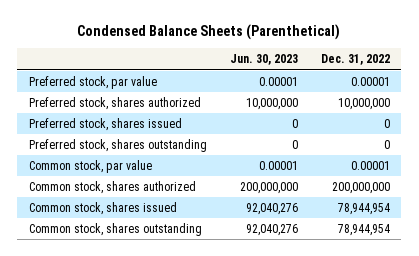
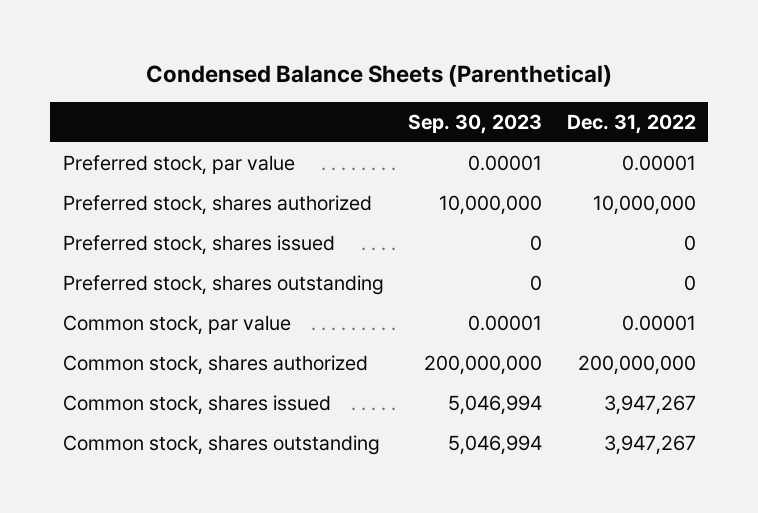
- | Jun. 30, 2023 | Dec. 31, 2022
+ | Sep. 30, 2023 | Dec. 31, 2022
- Common stock, shares issued | 92,040,276 | 78,944,954
- Common stock, shares outstanding | 92,040,276 | 78,944,954
+ Common stock, shares issued | 5,046,994 | 3,947,267
+ Common stock, shares outstanding | 5,046,994 | 3,947,267

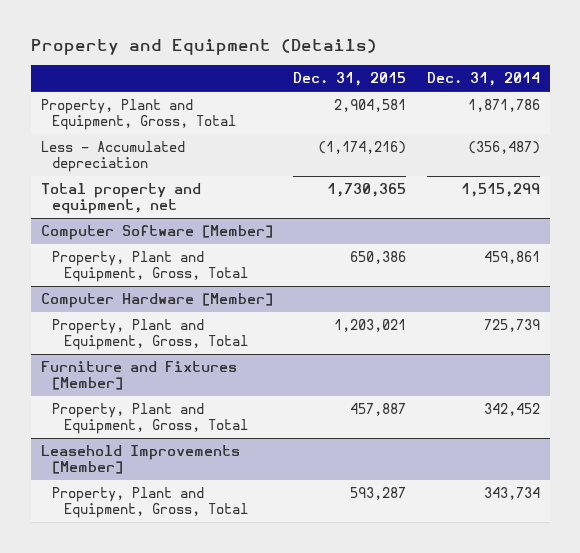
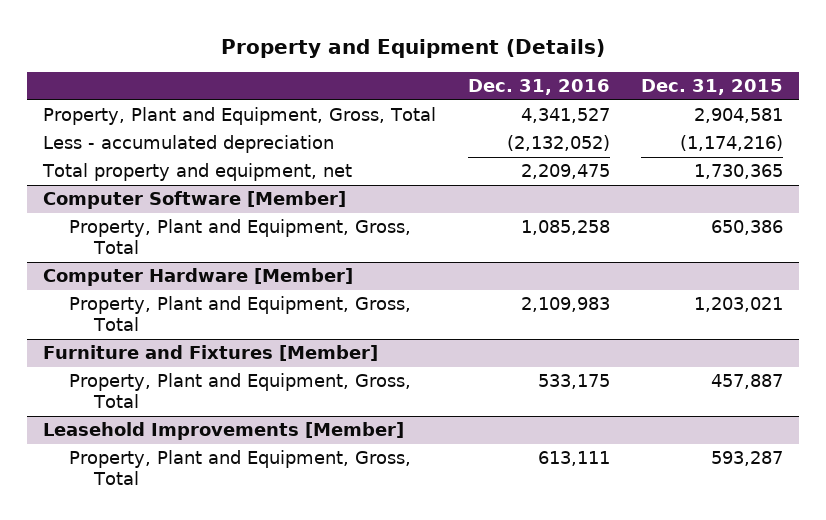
- | Dec. 31, 2015 | Dec. 31, 2014
+ | Dec. 31, 2016 | Dec. 31, 2015
- Less - Accumulated depreciation | (1,174,216) | (356,487)
+ Less - accumulated depreciation | (2,132,052) | (1,174,216)

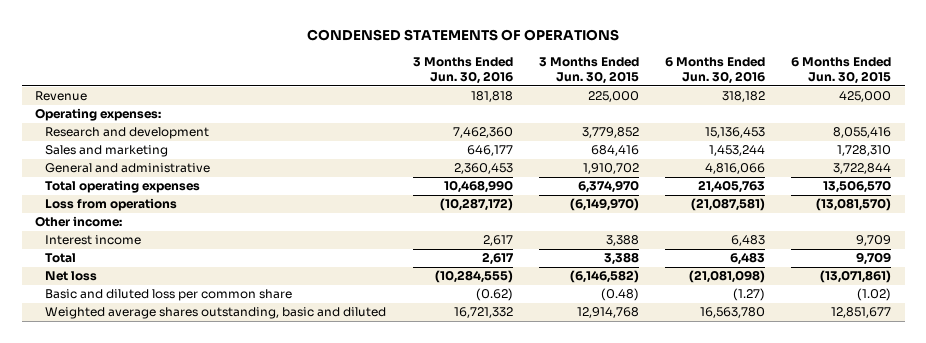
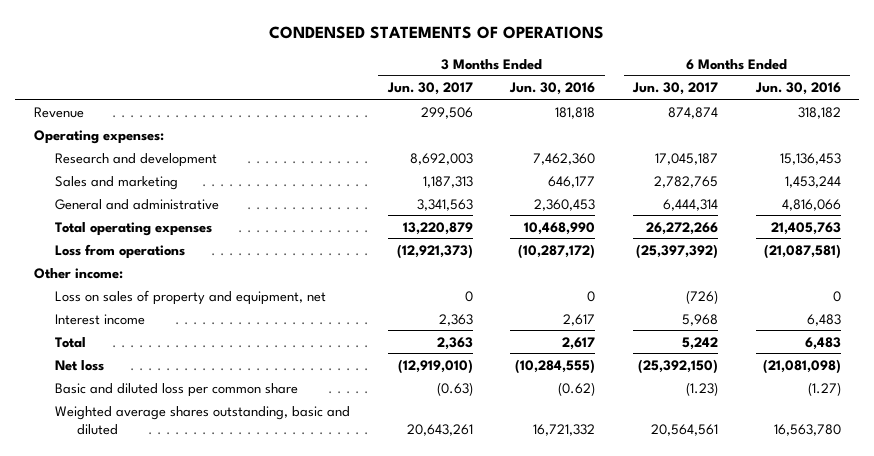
- | 3 Months Ended Jun. 30, 2016 | 3 Months Ended Jun. 30, 2015 | 6 Months Ended Jun. 30, 2016 | 6 Months Ended Jun. 30, 2015
+ | 3 Months Ended Jun. 30, 2017 | 3 Months Ended Jun. 30, 2016 | 6 Months Ended Jun. 30, 2017 | 6 Months Ended Jun. 30, 2016
+ Loss on sales of property and equipment, net | 0 | 0 | (726) | 0

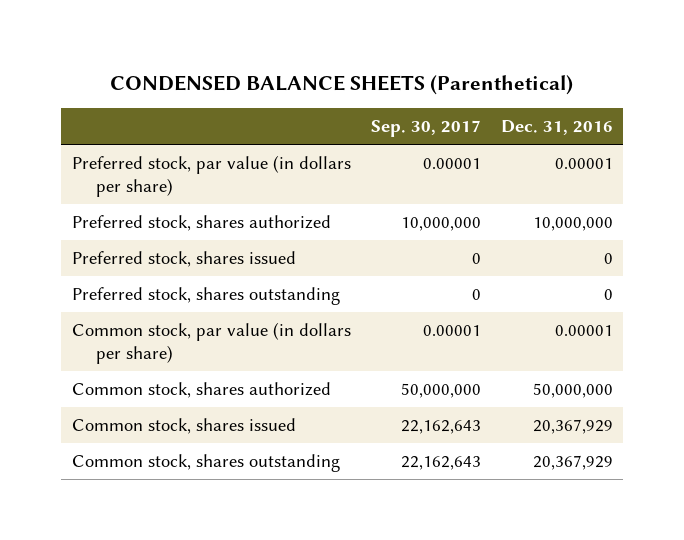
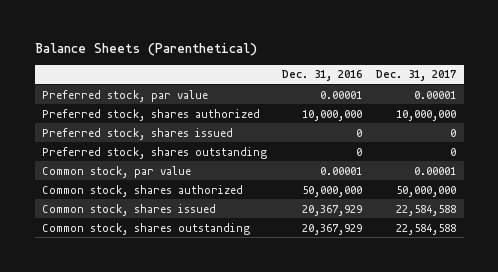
- CONDENSED BALANCE SHEETS (Parenthetical)
+ Balance Sheets (Parenthetical)
- | Sep. 30, 2017 | Dec. 31, 2016
+ | Dec. 31, 2016 | Dec. 31, 2017
- Preferred stock, par value (in dollars per share) | 0.00001 | 0.00001
+ Preferred stock, par value | 0.00001 | 0.00001
- Common stock, par value (in dollars per share) | 0.00001 | 0.00001
+ Common stock, par value | 0.00001 | 0.00001

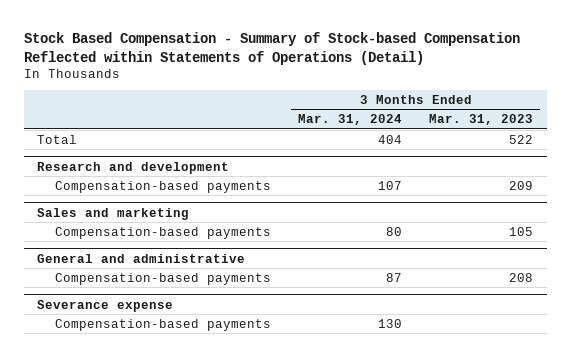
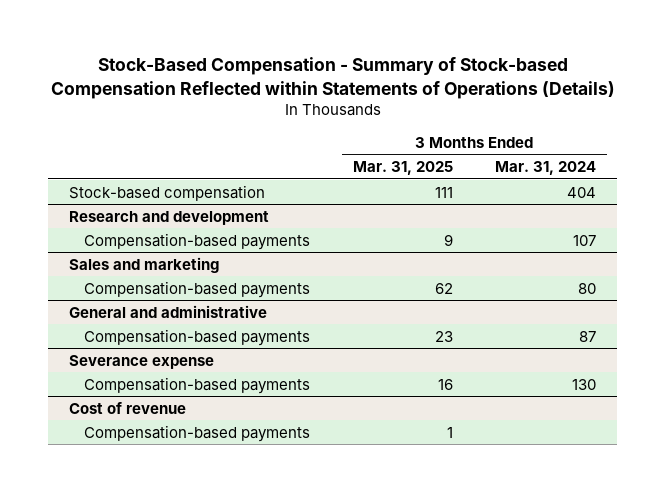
- Stock Based Compensation - Summary of Stock-based Compensation Reflected within Statements of Operations (Detail)
+ Stock-Based Compensation - Summary of Stock-based Compensation Reflected within Statements of Operations (Details)
- | 3 Months Ended Mar. 31, 2024 | 3 Months Ended Mar. 31, 2023
+ | 3 Months Ended Mar. 31, 2025 | 3 Months Ended Mar. 31, 2024
- Total | 404 | 522
+ Stock-based compensation | 111 | 404
+ Cost of revenue
+ Compensation-based payments | 1 |

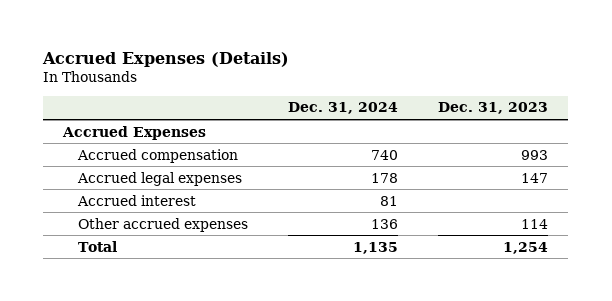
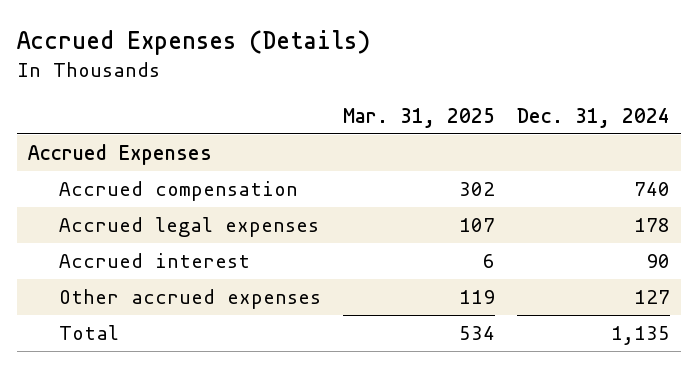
- | Dec. 31, 2024 | Dec. 31, 2023
+ | Mar. 31, 2025 | Dec. 31, 2024
- Accrued interest | 81 |
- Other accrued expenses | 136 | 114
+ Accrued interest | 6 | 90
+ Other accrued expenses | 119 | 127

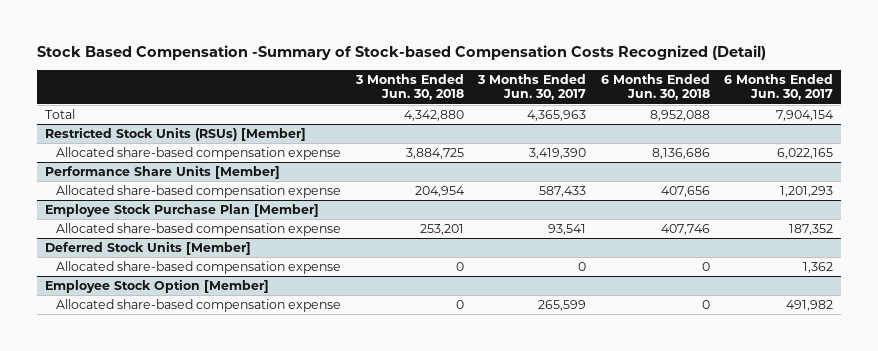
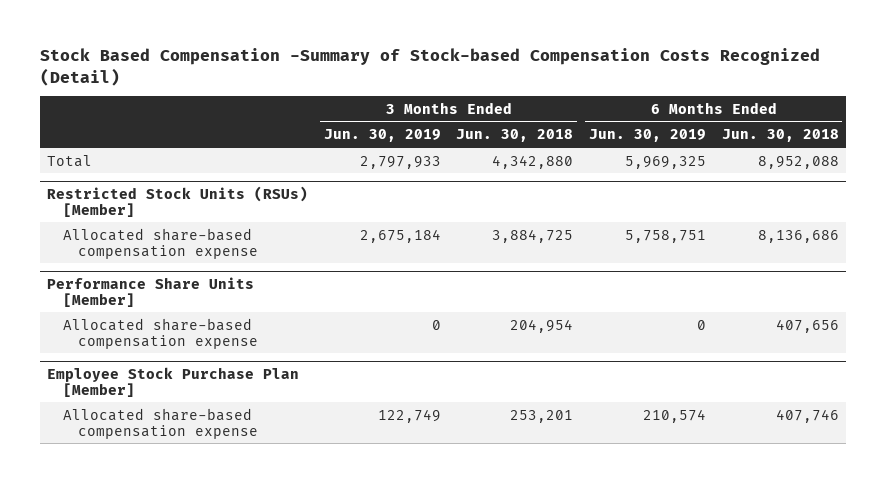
- | 3 Months Ended Jun. 30, 2018 | 3 Months Ended Jun. 30, 2017 | 6 Months Ended Jun. 30, 2018 | 6 Months Ended Jun. 30, 2017
+ | 3 Months Ended Jun. 30, 2019 | 3 Months Ended Jun. 30, 2018 | 6 Months Ended Jun. 30, 2019 | 6 Months Ended Jun. 30, 2018
- Deferred Stock Units [Member]
- Allocated share-based compensation expense | 0 | 0 | 0 | 1,362
- Employee Stock Option [Member]
- Allocated share-based compensation expense | 0 | 265,599 | 0 | 491,982

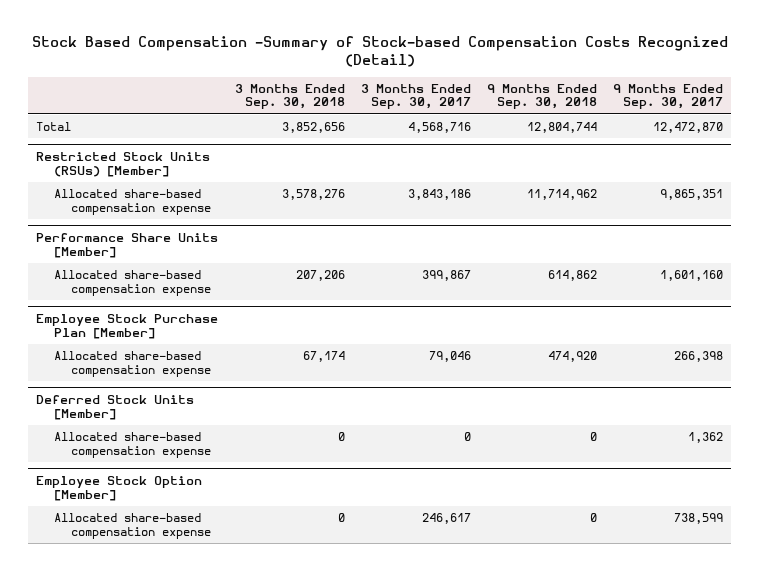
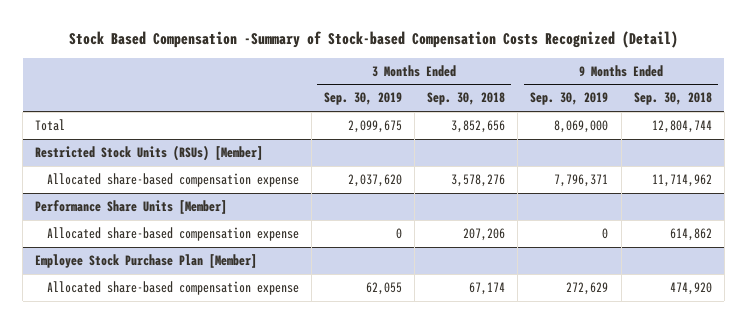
- | 3 Months Ended Sep. 30, 2018 | 3 Months Ended Sep. 30, 2017 | 9 Months Ended Sep. 30, 2018 | 9 Months Ended Sep. 30, 2017
+ | 3 Months Ended Sep. 30, 2019 | 3 Months Ended Sep. 30, 2018 | 9 Months Ended Sep. 30, 2019 | 9 Months Ended Sep. 30, 2018
- Deferred Stock Units [Member]
- Allocated share-based compensation expense | 0 | 0 | 0 | 1,362
- Employee Stock Option [Member]
- Allocated share-based compensation expense | 0 | 246,617 | 0 | 738,599

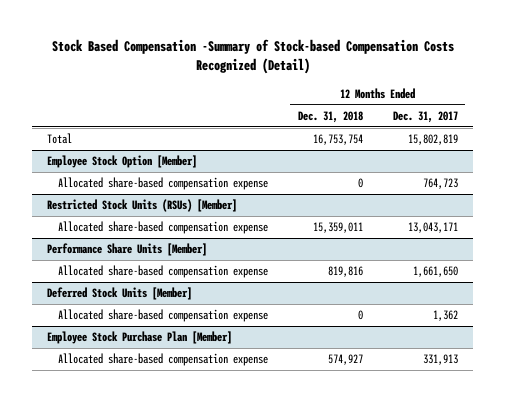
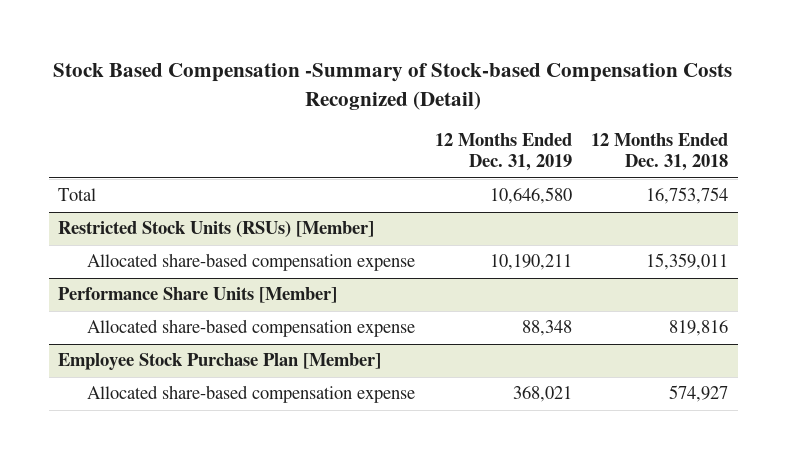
- | 12 Months Ended Dec. 31, 2018 | 12 Months Ended Dec. 31, 2017
+ | 12 Months Ended Dec. 31, 2019 | 12 Months Ended Dec. 31, 2018
- Employee Stock Option [Member]
- Allocated share-based compensation expense | 0 | 764,723
- Deferred Stock Units [Member]
- Allocated share-based compensation expense | 0 | 1,362

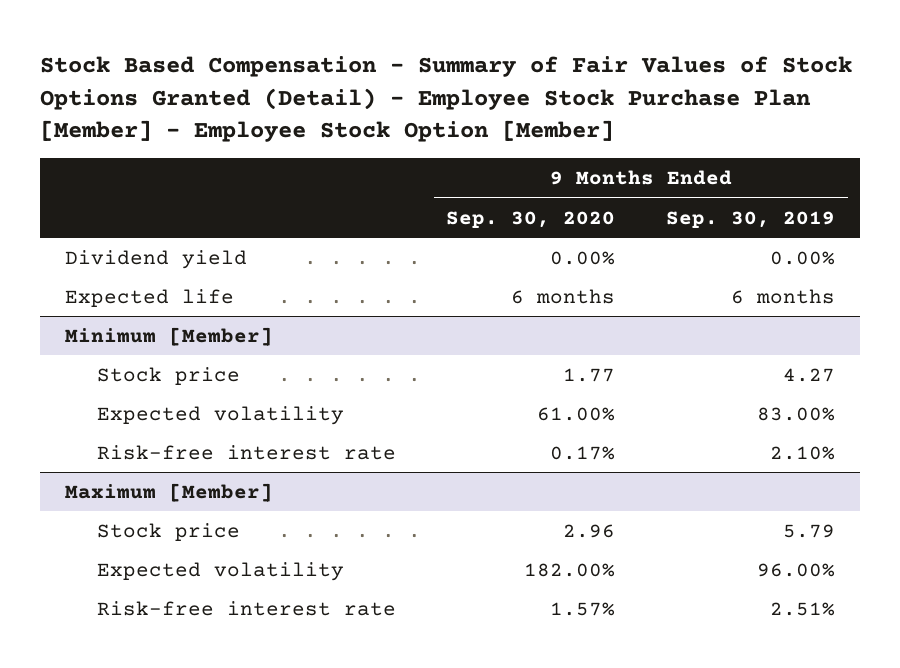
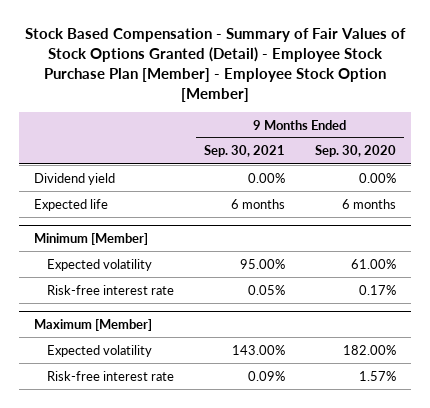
- | 9 Months Ended Sep. 30, 2020 | 9 Months Ended Sep. 30, 2019
+ | 9 Months Ended Sep. 30, 2021 | 9 Months Ended Sep. 30, 2020
@ Minimum [Member]
- Stock price | 1.77 | 4.27
@ Maximum [Member]
- Stock price | 2.96 | 5.79

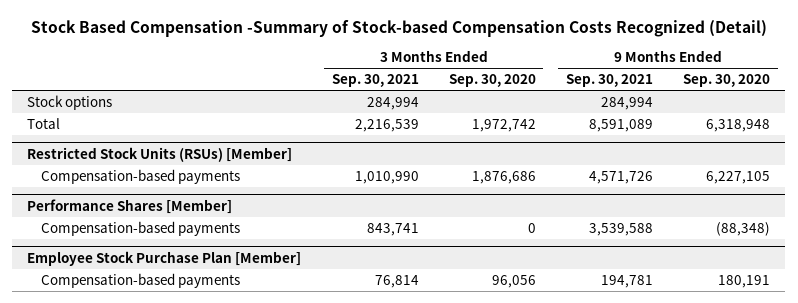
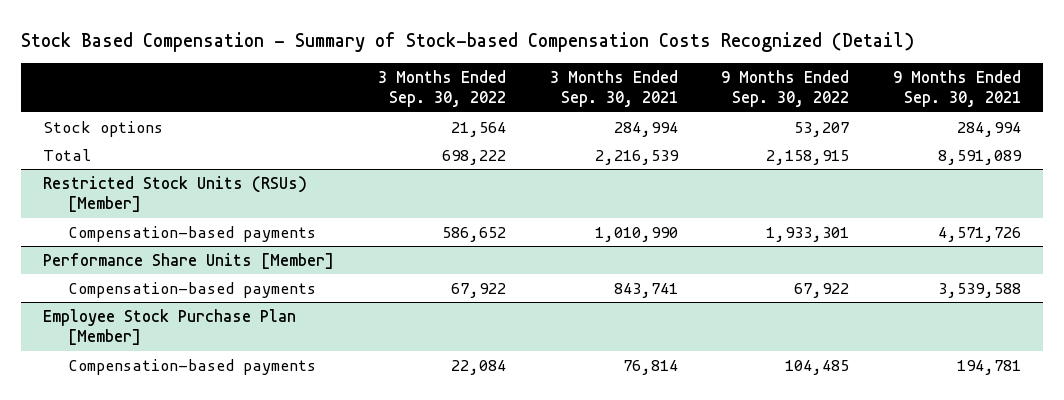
- Stock Based Compensation -Summary of Stock-based Compensation Costs Recognized (Detail)
+ Stock Based Compensation - Summary of Stock-based Compensation Costs Recognized (Detail)
- | 3 Months Ended Sep. 30, 2021 | 3 Months Ended Sep. 30, 2020 | 9 Months Ended Sep. 30, 2021 | 9 Months Ended Sep. 30, 2020
+ | 3 Months Ended Sep. 30, 2022 | 3 Months Ended Sep. 30, 2021 | 9 Months Ended Sep. 30, 2022 | 9 Months Ended Sep. 30, 2021
- Performance Shares [Member]
+ Performance Share Units [Member]

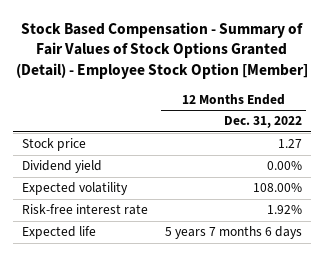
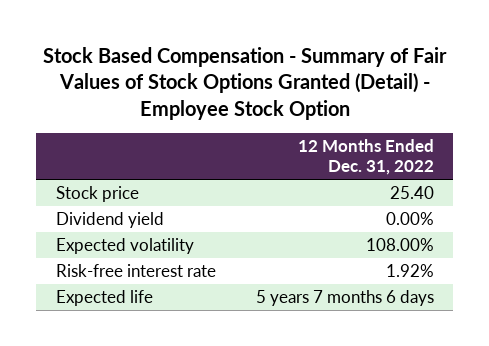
- Stock Based Compensation - Summary of Fair Values of Stock Options Granted (Detail) - Employee Stock Option [Member]
+ Stock Based Compensation - Summary of Fair Values of Stock Options Granted (Detail) - Employee Stock Option
- Stock price | 1.27
+ Stock price | 25.40

